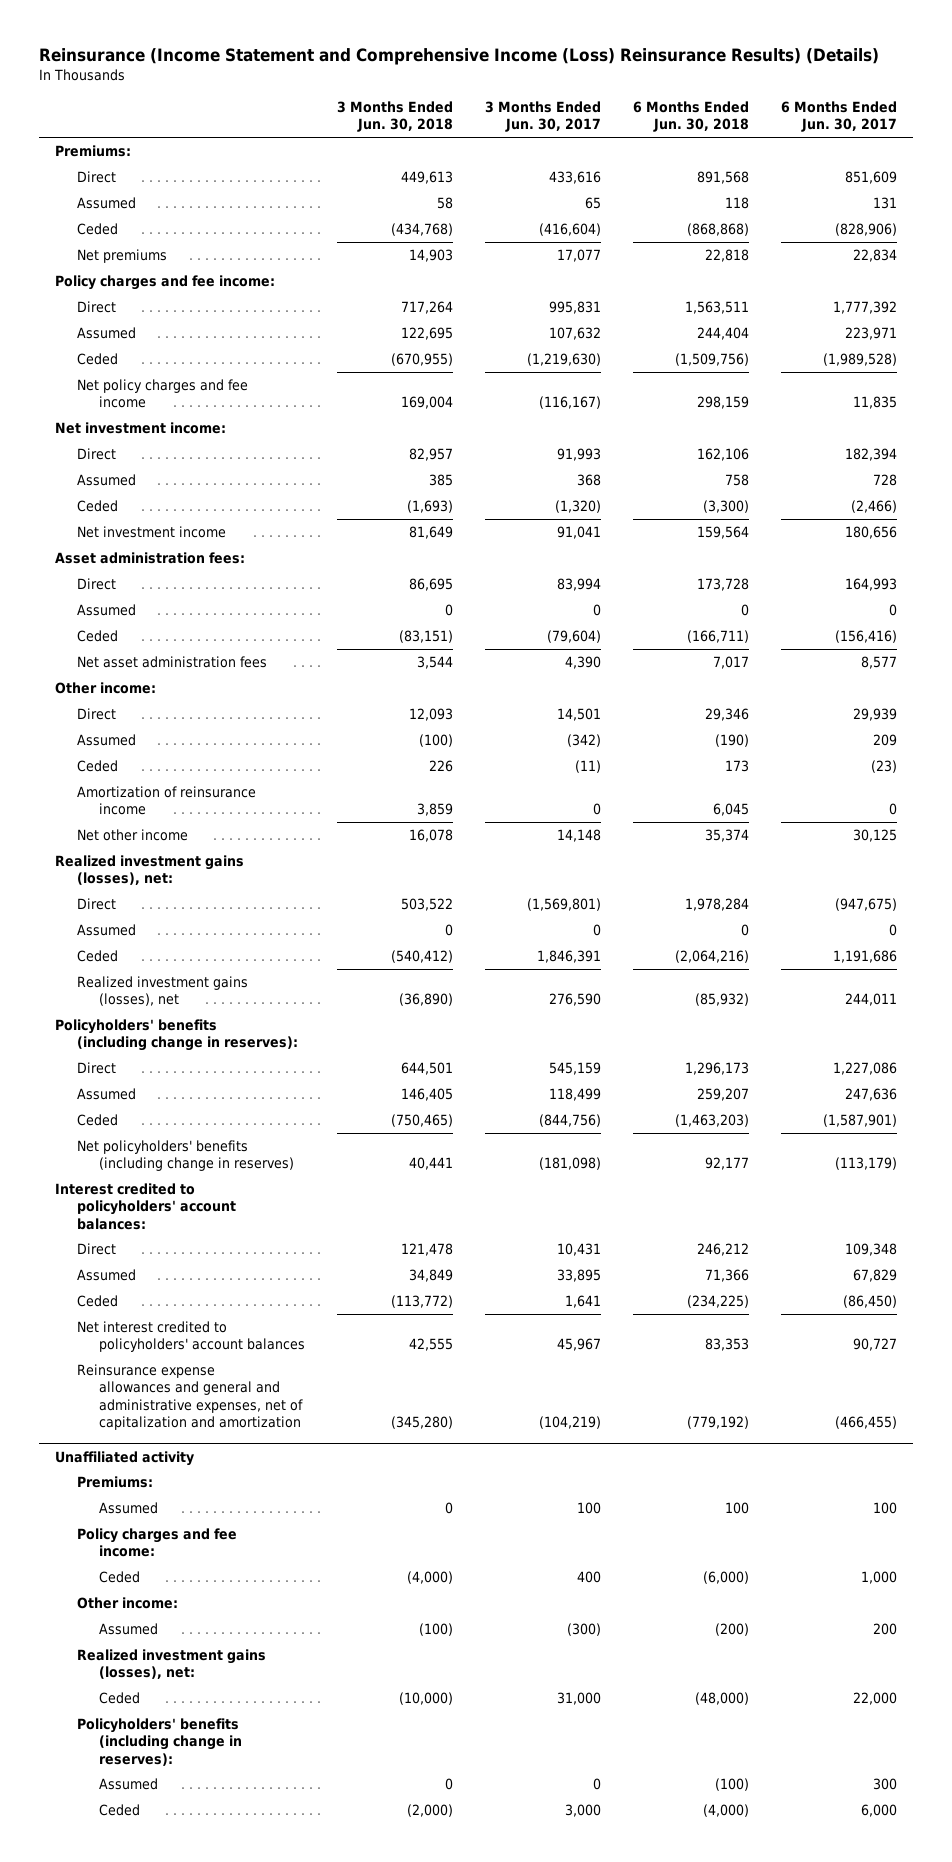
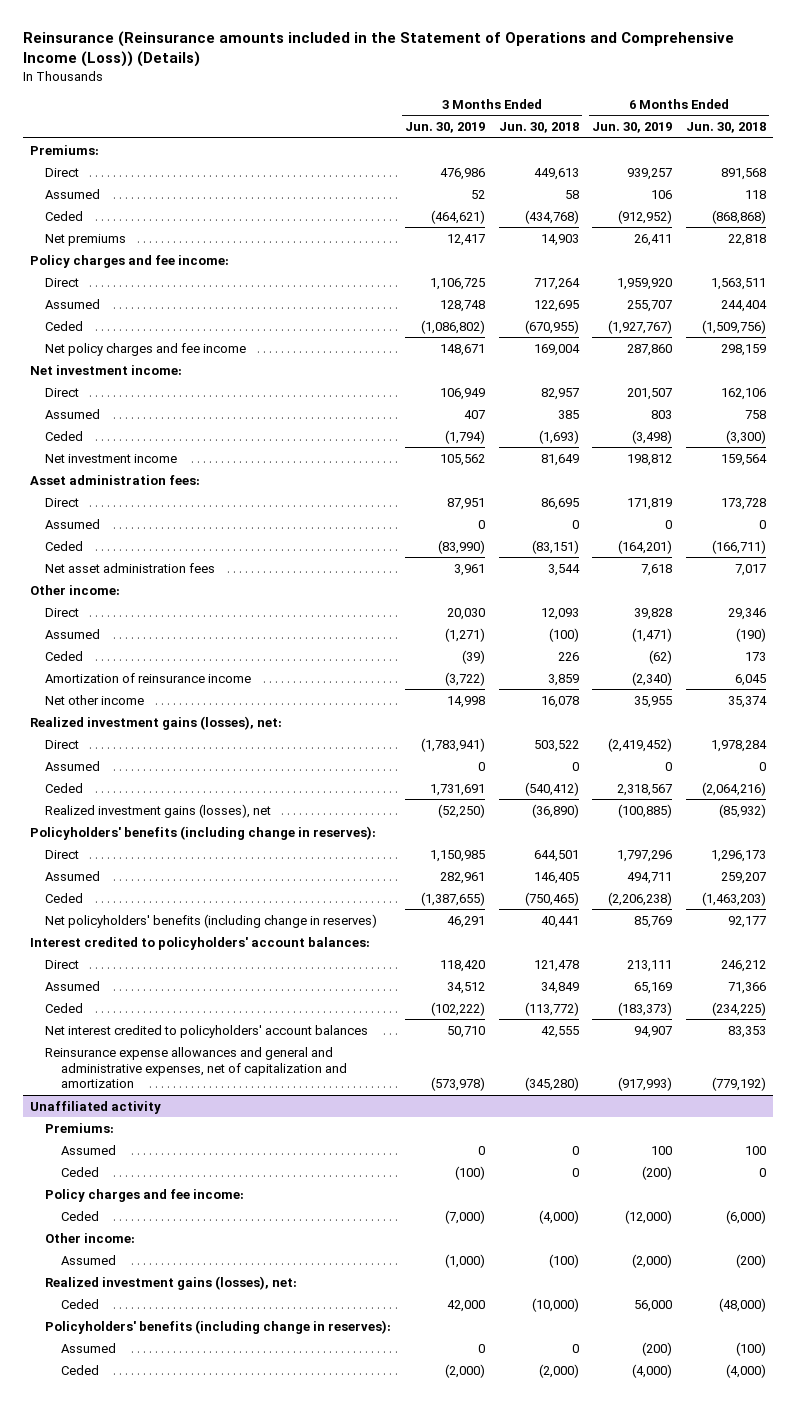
- Reinsurance (Income Statement and Comprehensive Income (Loss) Reinsurance Results) (Details)
+ Reinsurance (Reinsurance amounts included in the Statement of Operations and Comprehensive Income (Loss)) (Details)
- | 3 Months Ended Jun. 30, 2018 | 3 Months Ended Jun. 30, 2017 | 6 Months Ended Jun. 30, 2018 | 6 Months Ended Jun. 30, 2017
+ | 3 Months Ended Jun. 30, 2019 | 3 Months Ended Jun. 30, 2018 | 6 Months Ended Jun. 30, 2019 | 6 Months Ended Jun. 30, 2018
@ Unaffiliated activity
+ Ceded | (100) | 0 | (200) | 0

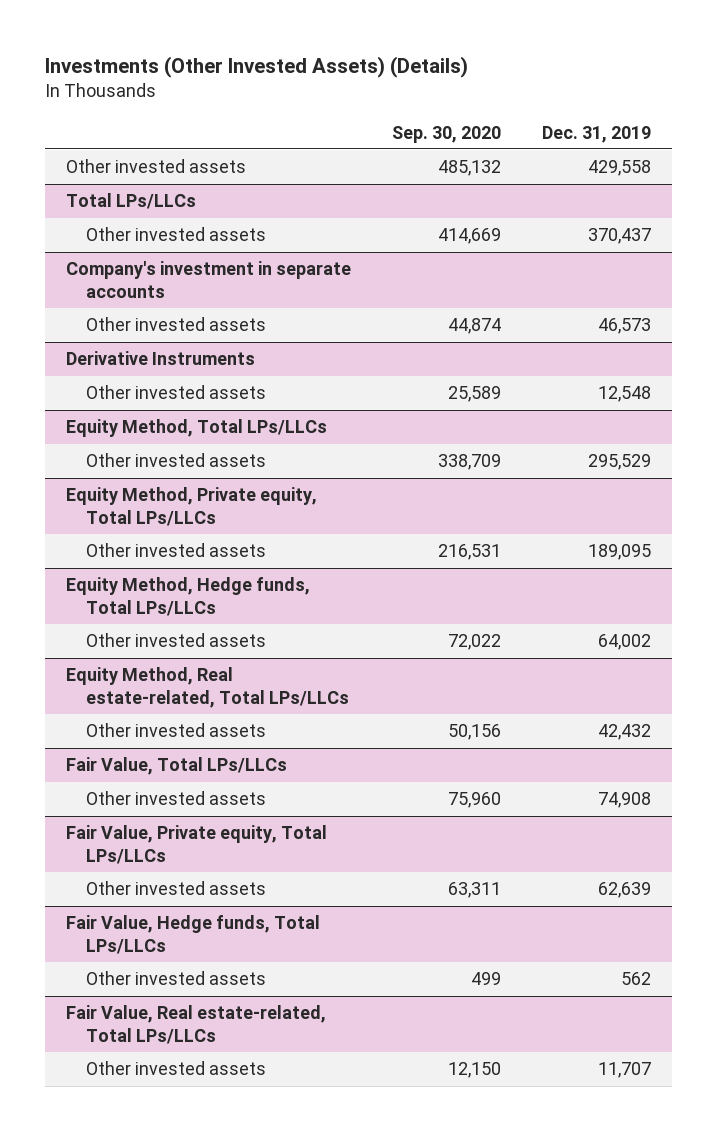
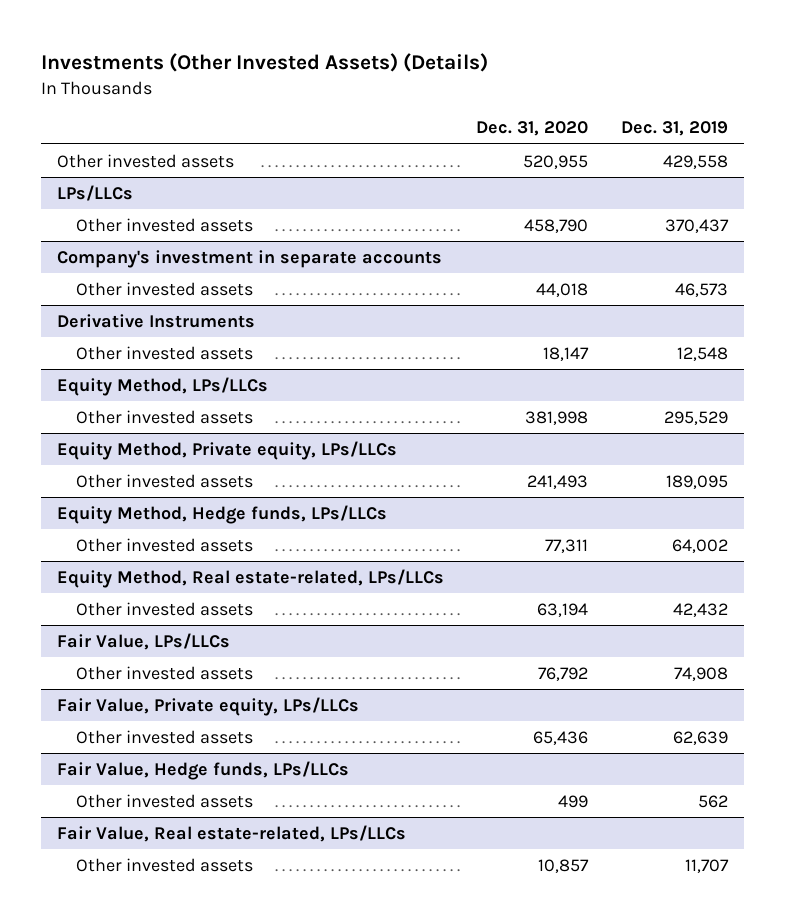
- | Sep. 30, 2020 | Dec. 31, 2019
+ | Dec. 31, 2020 | Dec. 31, 2019
- Total LPs/LLCs
+ LPs/LLCs
- Equity Method, Total LPs/LLCs
+ Equity Method, LPs/LLCs
- Equity Method, Private equity, Total LPs/LLCs
+ Equity Method, Private equity, LPs/LLCs
- Equity Method, Hedge funds, Total LPs/LLCs
+ Equity Method, Hedge funds, LPs/LLCs
- Equity Method, Real estate-related, Total LPs/LLCs
+ Equity Method, Real estate-related, LPs/LLCs
- Fair Value, Total LPs/LLCs
+ Fair Value, LPs/LLCs
- Fair Value, Private equity, Total LPs/LLCs
+ Fair Value, Private equity, LPs/LLCs
- Fair Value, Hedge funds, Total LPs/LLCs
+ Fair Value, Hedge funds, LPs/LLCs
- Fair Value, Real estate-related, Total LPs/LLCs
+ Fair Value, Real estate-related, LPs/LLCs

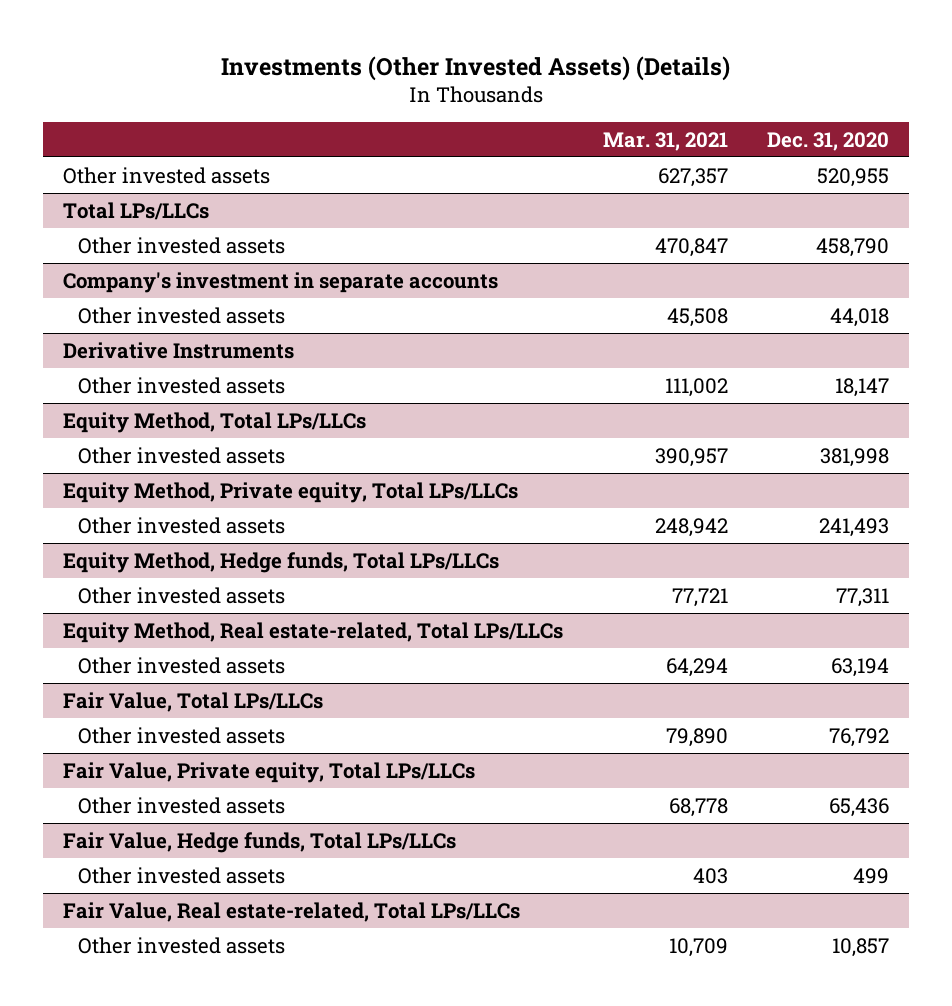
- | Dec. 31, 2020 | Dec. 31, 2019
+ | Mar. 31, 2021 | Dec. 31, 2020
- LPs/LLCs
+ Total LPs/LLCs
- Equity Method, LPs/LLCs
+ Equity Method, Total LPs/LLCs
- Equity Method, Private equity, LPs/LLCs
+ Equity Method, Private equity, Total LPs/LLCs
- Equity Method, Hedge funds, LPs/LLCs
+ Equity Method, Hedge funds, Total LPs/LLCs
- Equity Method, Real estate-related, LPs/LLCs
+ Equity Method, Real estate-related, Total LPs/LLCs
- Fair Value, LPs/LLCs
+ Fair Value, Total LPs/LLCs
- Fair Value, Private equity, LPs/LLCs
+ Fair Value, Private equity, Total LPs/LLCs
- Fair Value, Hedge funds, LPs/LLCs
+ Fair Value, Hedge funds, Total LPs/LLCs
- Fair Value, Real estate-related, LPs/LLCs
+ Fair Value, Real estate-related, Total LPs/LLCs

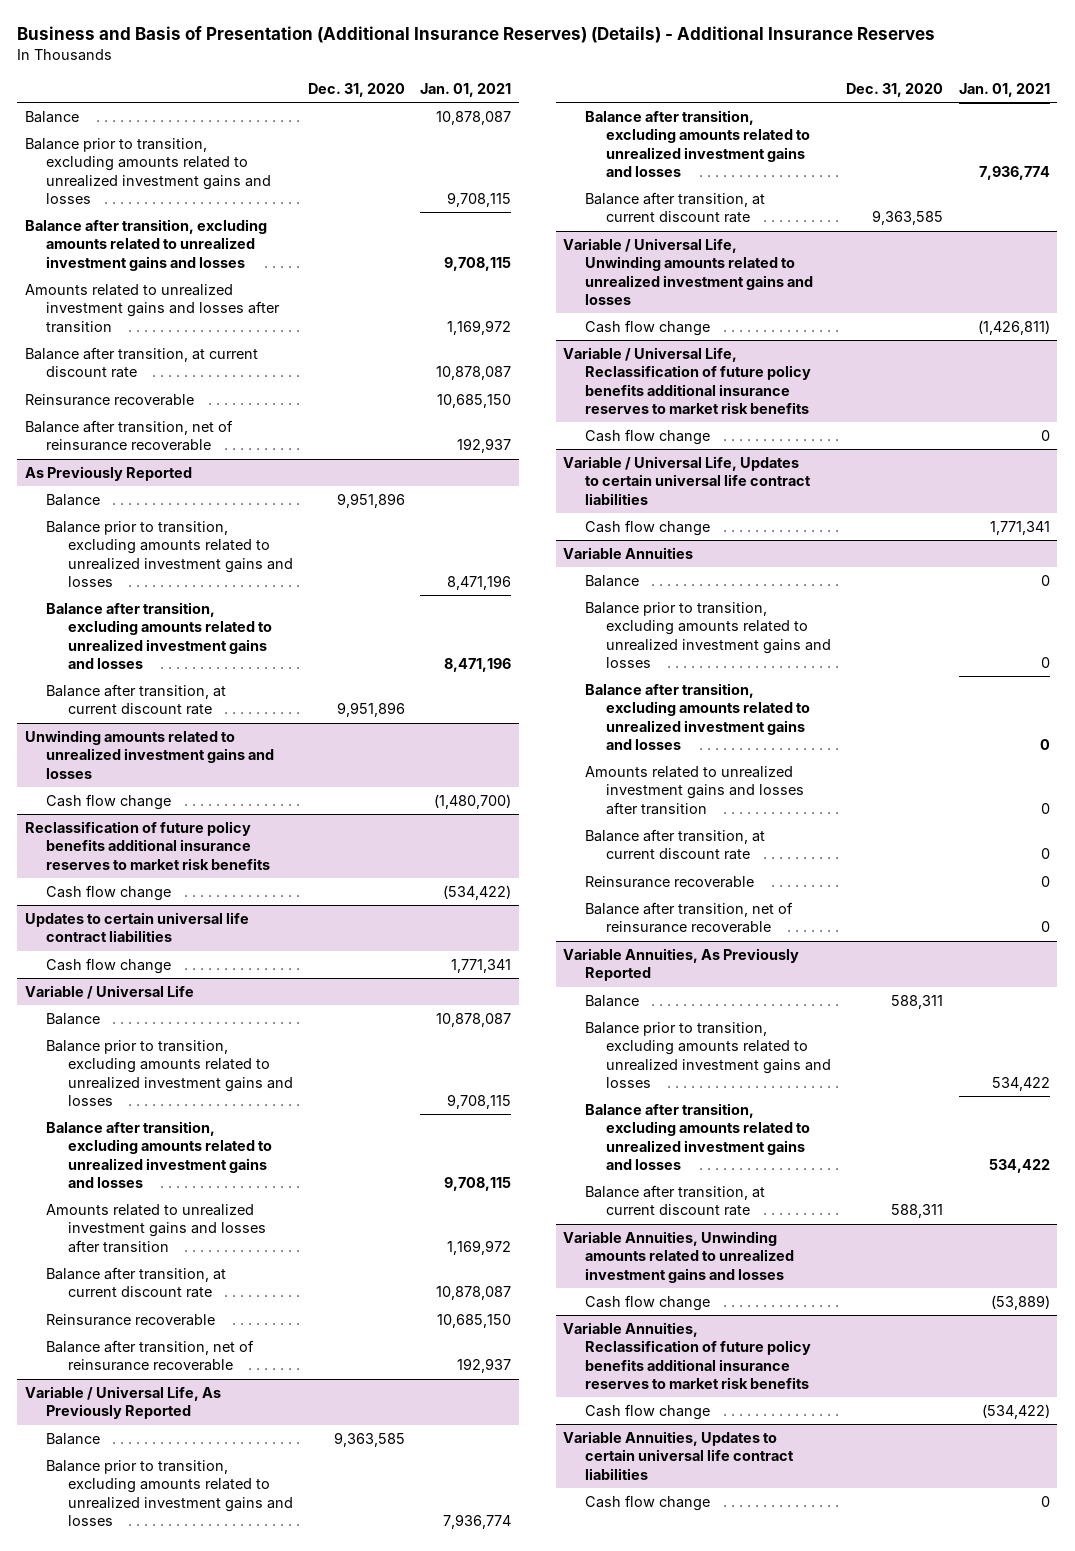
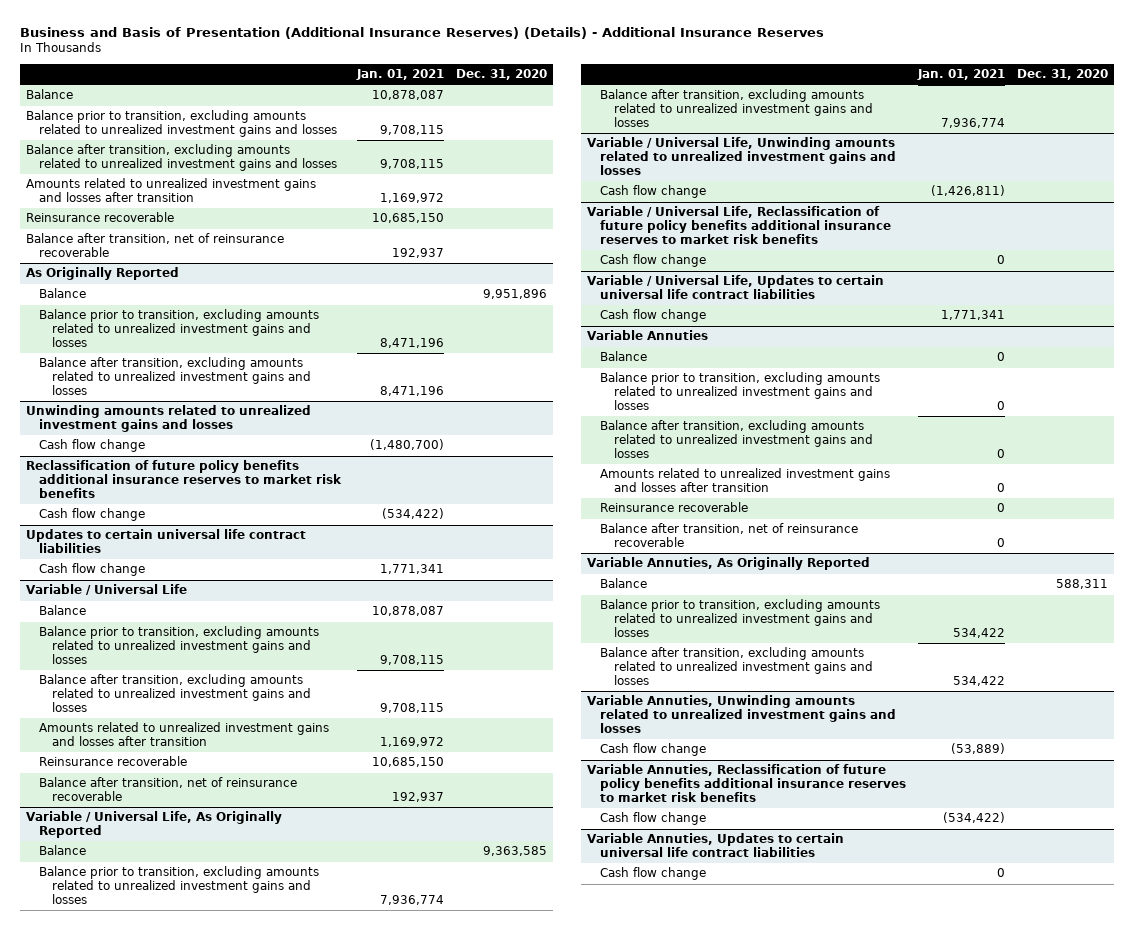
- | Dec. 31, 2020 | Jan. 01, 2021
+ | Jan. 01, 2021 | Dec. 31, 2020
- Balance after transition, at current discount rate | | 10,878,087
- As Previously Reported
+ As Originally Reported
- Balance after transition, at current discount rate | 9,951,896 |
@ Variable / Universal Life
- Balance after transition, at current discount rate | | 10,878,087
- Variable / Universal Life, As Previously Reported
+ Variable / Universal Life, As Originally Reported
- Balance after transition, at current discount rate | 9,363,585 |
- Variable Annuities
+ Variable Annuties
- Balance after transition, at current discount rate | | 0
- Variable Annuities, As Previously Reported
+ Variable Annuties, As Originally Reported
- Balance after transition, at current discount rate | 588,311 |
- Variable Annuities, Unwinding amounts related to unrealized investment gains and losses
+ Variable Annuties, Unwinding amounts related to unrealized investment gains and losses
- Variable Annuities, Reclassification of future policy benefits additional insurance reserves to market risk benefits
+ Variable Annuties, Reclassification of future policy benefits additional insurance reserves to market risk benefits
- Variable Annuities, Updates to certain universal life contract liabilities
+ Variable Annuties, Updates to certain universal life contract liabilities

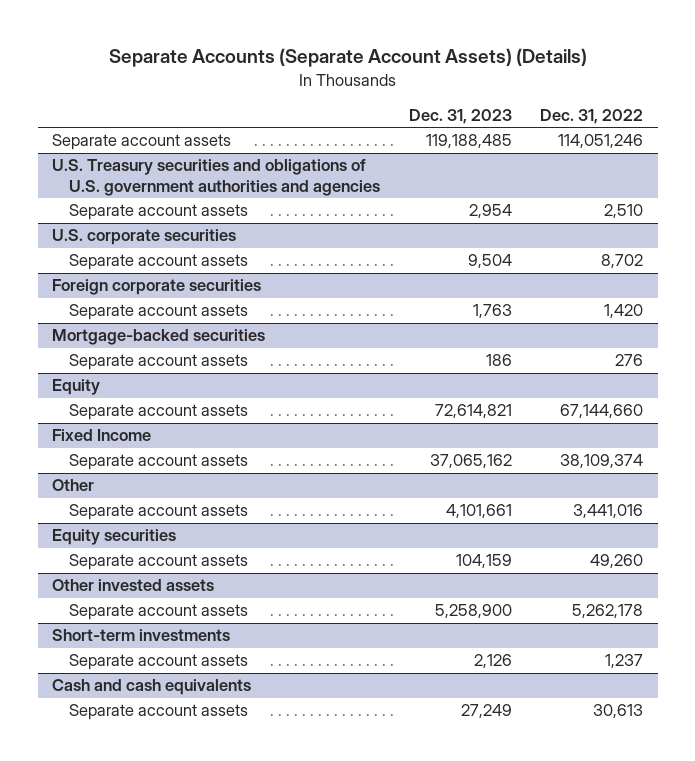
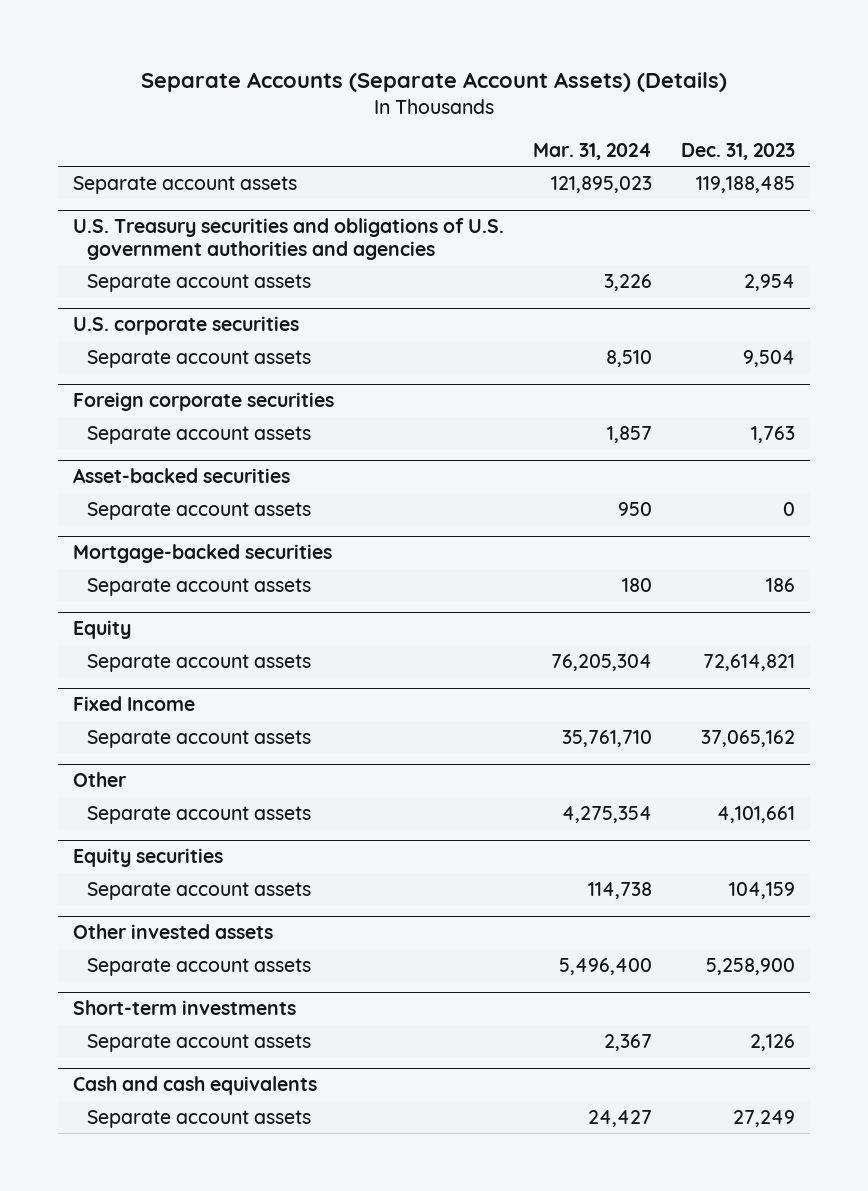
- | Dec. 31, 2023 | Dec. 31, 2022
+ | Mar. 31, 2024 | Dec. 31, 2023
+ Asset-backed securities
+ Separate account assets | 950 | 0

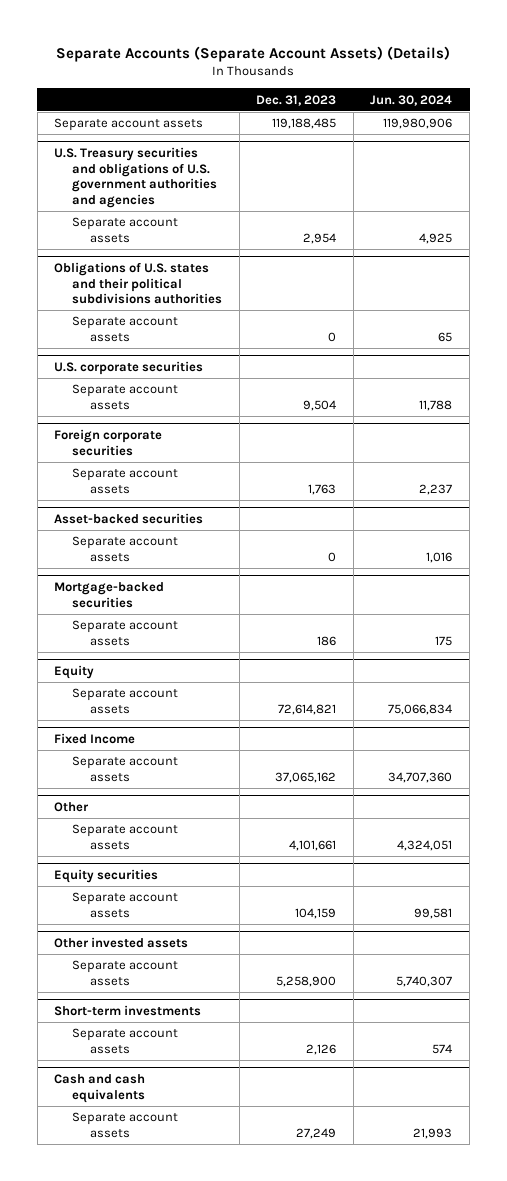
- | Mar. 31, 2024 | Dec. 31, 2023
+ | Dec. 31, 2023 | Jun. 30, 2024
+ Obligations of U.S. states and their political subdivisions authorities
+ Separate account assets | 0 | 65

